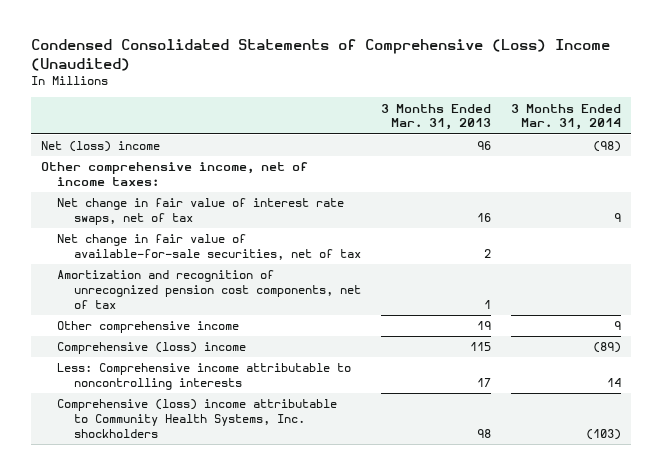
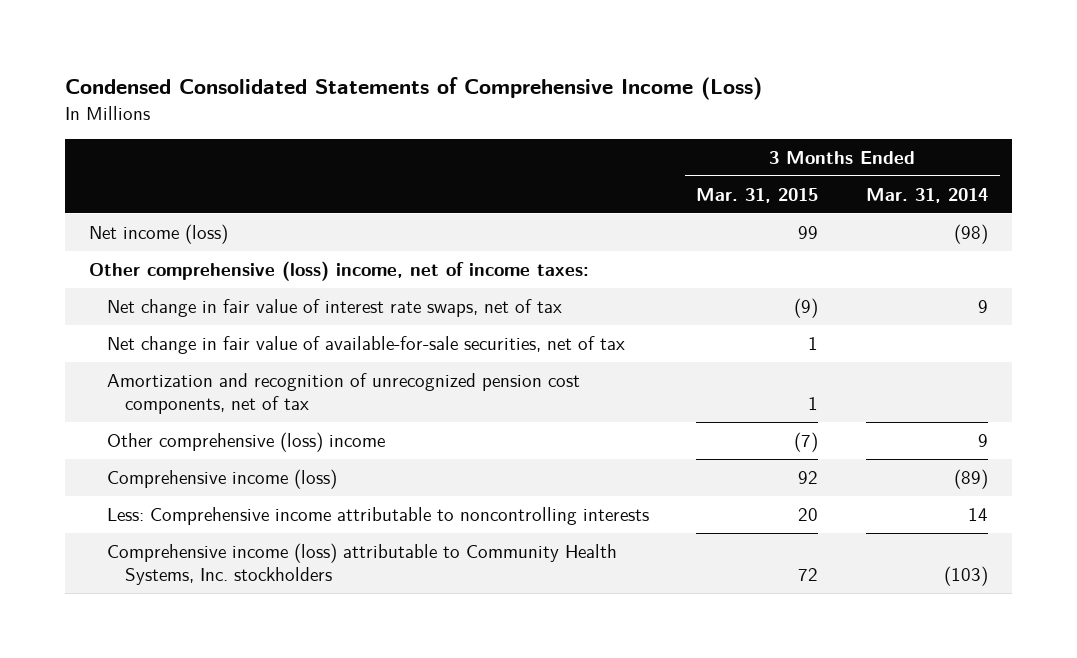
- Condensed Consolidated Statements of Comprehensive (Loss) Income (Unaudited)
+ Condensed Consolidated Statements of Comprehensive Income (Loss)
- | 3 Months Ended Mar. 31, 2013 | 3 Months Ended Mar. 31, 2014
+ | 3 Months Ended Mar. 31, 2015 | 3 Months Ended Mar. 31, 2014
- Net (loss) income | 96 | (98)
- Other comprehensive income, net of income taxes:
+ Net income (loss) | 99 | (98)
+ Other comprehensive (loss) income, net of income taxes:
- Other comprehensive income | 19 | 9
- Comprehensive (loss) income | 115 | (89)
+ Other comprehensive (loss) income | (7) | 9
+ Comprehensive income (loss) | 92 | (89)
- Comprehensive (loss) income attributable to Community Health Systems, Inc. shockholders | 98 | (103)
+ Comprehensive income (loss) attributable to Community Health Systems, Inc. stockholders | 72 | (103)

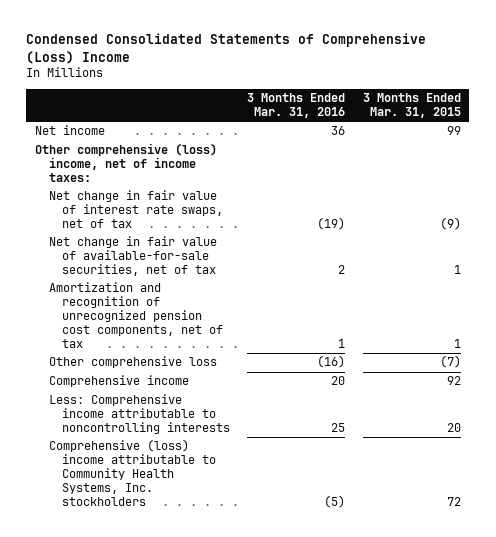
- Condensed Consolidated Statements of Comprehensive Income (Loss)
+ Condensed Consolidated Statements of Comprehensive (Loss) Income
- | 3 Months Ended Mar. 31, 2015 | 3 Months Ended Mar. 31, 2014
+ | 3 Months Ended Mar. 31, 2016 | 3 Months Ended Mar. 31, 2015
- Net income (loss) | 99 | (98)
+ Net income | 36 | 99
- Other comprehensive (loss) income | (7) | 9
- Comprehensive income (loss) | 92 | (89)
+ Other comprehensive loss | (16) | (7)
+ Comprehensive income | 20 | 92
- Comprehensive income (loss) attributable to Community Health Systems, Inc. stockholders | 72 | (103)
+ Comprehensive (loss) income attributable to Community Health Systems, Inc. stockholders | (5) | 72

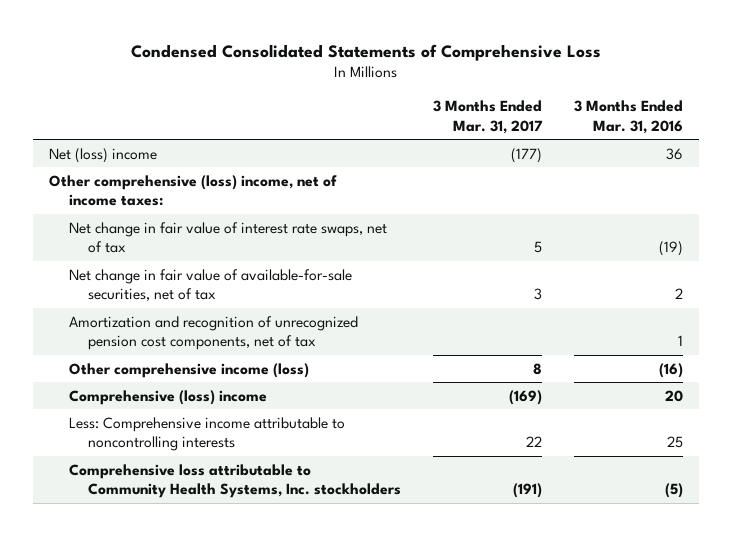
- Condensed Consolidated Statements of Comprehensive (Loss) Income
+ Condensed Consolidated Statements of Comprehensive Loss
- | 3 Months Ended Mar. 31, 2016 | 3 Months Ended Mar. 31, 2015
+ | 3 Months Ended Mar. 31, 2017 | 3 Months Ended Mar. 31, 2016
- Net income | 36 | 99
+ Net (loss) income | (177) | 36
- Other comprehensive loss | (16) | (7)
- Comprehensive income | 20 | 92
+ Other comprehensive income (loss) | 8 | (16)
+ Comprehensive (loss) income | (169) | 20
- Comprehensive (loss) income attributable to Community Health Systems, Inc. stockholders | (5) | 72
+ Comprehensive loss attributable to Community Health Systems, Inc. stockholders | (191) | (5)

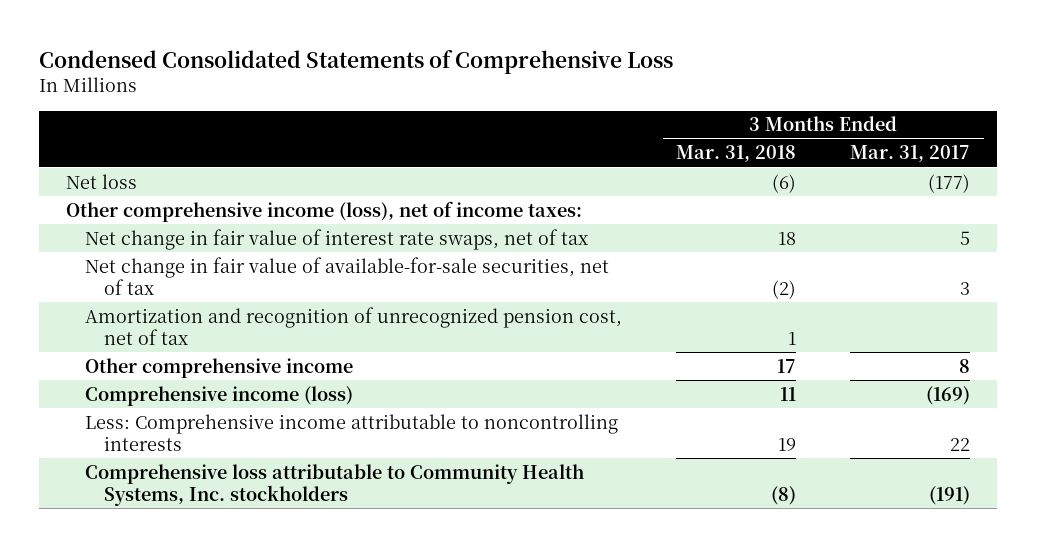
- | 3 Months Ended Mar. 31, 2017 | 3 Months Ended Mar. 31, 2016
+ | 3 Months Ended Mar. 31, 2018 | 3 Months Ended Mar. 31, 2017
- Net (loss) income | (177) | 36
- Other comprehensive (loss) income, net of income taxes:
+ Net loss | (6) | (177)
+ Other comprehensive income (loss), net of income taxes:
- Amortization and recognition of unrecognized pension cost components, net of tax | | 1
- Other comprehensive income (loss) | 8 | (16)
- Comprehensive (loss) income | (169) | 20
+ Amortization and recognition of unrecognized pension cost, net of tax | 1 |
+ Other comprehensive income | 17 | 8
+ Comprehensive income (loss) | 11 | (169)

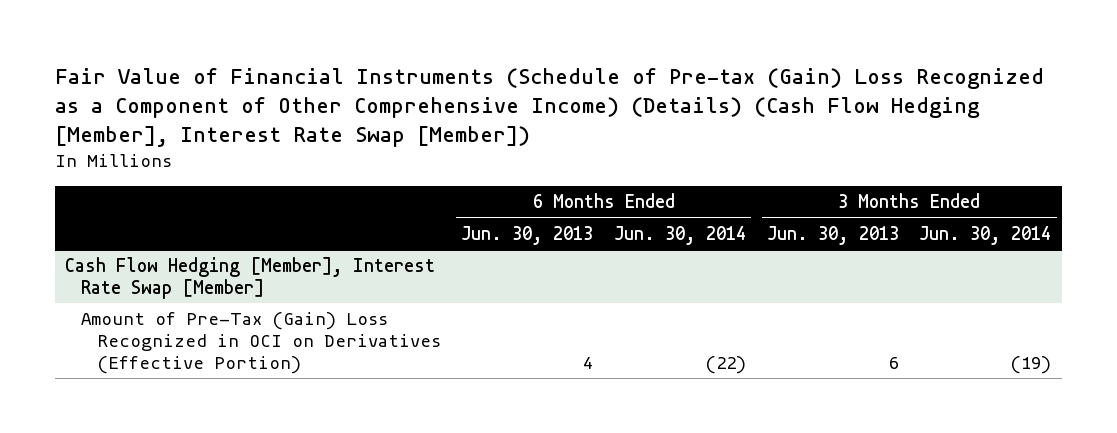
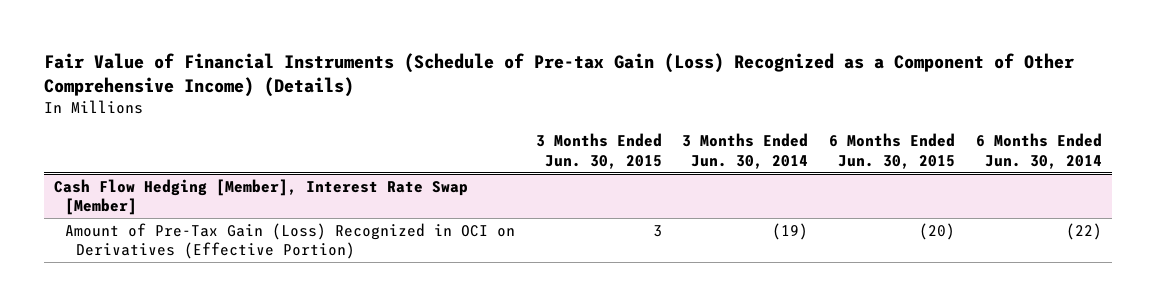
- Fair Value of Financial Instruments (Schedule of Pre-tax (Gain) Loss Recognized as a Component of Other Comprehensive Income) (Details) (Cash Flow Hedging [Member], Interest Rate Swap [Member])
+ Fair Value of Financial Instruments (Schedule of Pre-tax Gain (Loss) Recognized as a Component of Other Comprehensive Income) (Details)
- | 6 Months Ended Jun. 30, 2013 | 6 Months Ended Jun. 30, 2014 | 3 Months Ended Jun. 30, 2013 | 3 Months Ended Jun. 30, 2014
+ | 3 Months Ended Jun. 30, 2015 | 3 Months Ended Jun. 30, 2014 | 6 Months Ended Jun. 30, 2015 | 6 Months Ended Jun. 30, 2014
@ Cash Flow Hedging [Member], Interest Rate Swap [Member]
- Amount of Pre-Tax (Gain) Loss Recognized in OCI on Derivatives (Effective Portion) | 4 | (22) | 6 | (19)
+ Amount of Pre-Tax Gain (Loss) Recognized in OCI on Derivatives (Effective Portion) | 3 | (19) | (20) | (22)

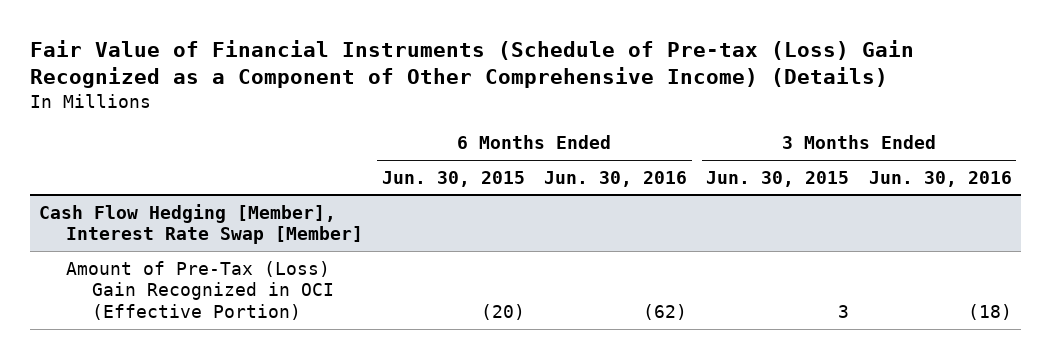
- Fair Value of Financial Instruments (Schedule of Pre-tax Gain (Loss) Recognized as a Component of Other Comprehensive Income) (Details)
+ Fair Value of Financial Instruments (Schedule of Pre-tax (Loss) Gain Recognized as a Component of Other Comprehensive Income) (Details)
- | 3 Months Ended Jun. 30, 2015 | 3 Months Ended Jun. 30, 2014 | 6 Months Ended Jun. 30, 2015 | 6 Months Ended Jun. 30, 2014
+ | 6 Months Ended Jun. 30, 2015 | 6 Months Ended Jun. 30, 2016 | 3 Months Ended Jun. 30, 2015 | 3 Months Ended Jun. 30, 2016
@ Cash Flow Hedging [Member], Interest Rate Swap [Member]
- Amount of Pre-Tax Gain (Loss) Recognized in OCI on Derivatives (Effective Portion) | 3 | (19) | (20) | (22)
+ Amount of Pre-Tax (Loss) Gain Recognized in OCI (Effective Portion) | (20) | (62) | 3 | (18)

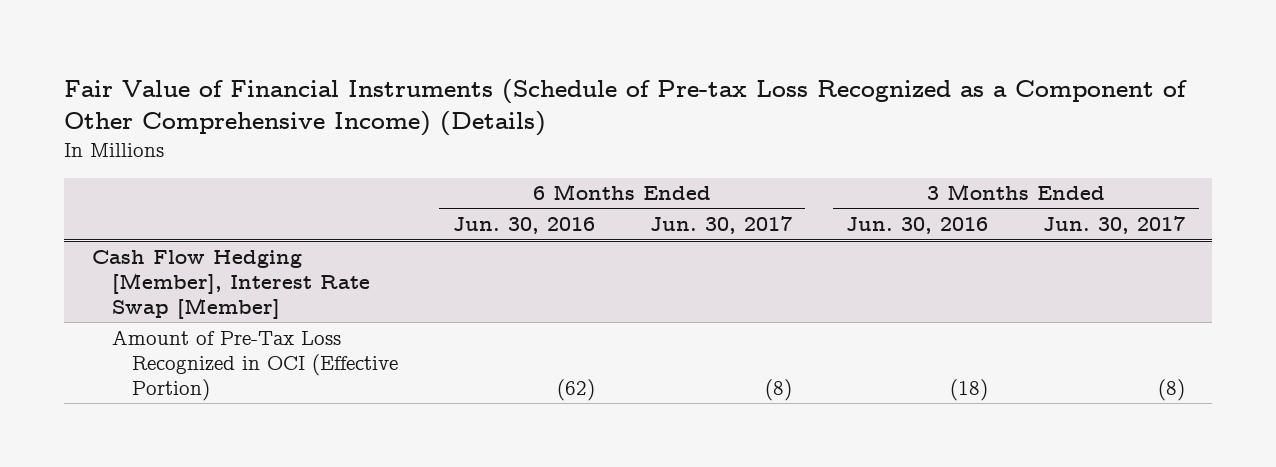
- Fair Value of Financial Instruments (Schedule of Pre-tax (Loss) Gain Recognized as a Component of Other Comprehensive Income) (Details)
+ Fair Value of Financial Instruments (Schedule of Pre-tax Loss Recognized as a Component of Other Comprehensive Income) (Details)
- | 6 Months Ended Jun. 30, 2015 | 6 Months Ended Jun. 30, 2016 | 3 Months Ended Jun. 30, 2015 | 3 Months Ended Jun. 30, 2016
+ | 6 Months Ended Jun. 30, 2016 | 6 Months Ended Jun. 30, 2017 | 3 Months Ended Jun. 30, 2016 | 3 Months Ended Jun. 30, 2017
@ Cash Flow Hedging [Member], Interest Rate Swap [Member]
- Amount of Pre-Tax (Loss) Gain Recognized in OCI (Effective Portion) | (20) | (62) | 3 | (18)
+ Amount of Pre-Tax Loss Recognized in OCI (Effective Portion) | (62) | (8) | (18) | (8)

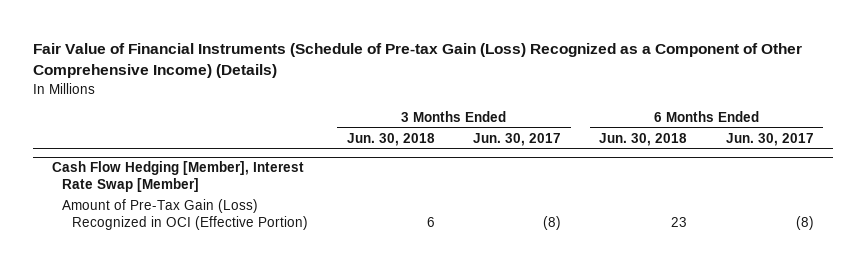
- Fair Value of Financial Instruments (Schedule of Pre-tax Loss Recognized as a Component of Other Comprehensive Income) (Details)
+ Fair Value of Financial Instruments (Schedule of Pre-tax Gain (Loss) Recognized as a Component of Other Comprehensive Income) (Details)
- | 6 Months Ended Jun. 30, 2016 | 6 Months Ended Jun. 30, 2017 | 3 Months Ended Jun. 30, 2016 | 3 Months Ended Jun. 30, 2017
+ | 3 Months Ended Jun. 30, 2018 | 3 Months Ended Jun. 30, 2017 | 6 Months Ended Jun. 30, 2018 | 6 Months Ended Jun. 30, 2017
@ Cash Flow Hedging [Member], Interest Rate Swap [Member]
- Amount of Pre-Tax Loss Recognized in OCI (Effective Portion) | (62) | (8) | (18) | (8)
+ Amount of Pre-Tax Gain (Loss) Recognized in OCI (Effective Portion) | 6 | (8) | 23 | (8)

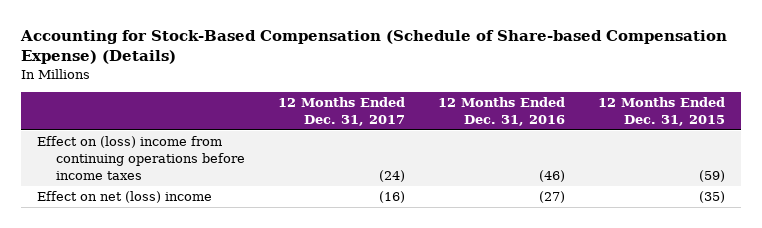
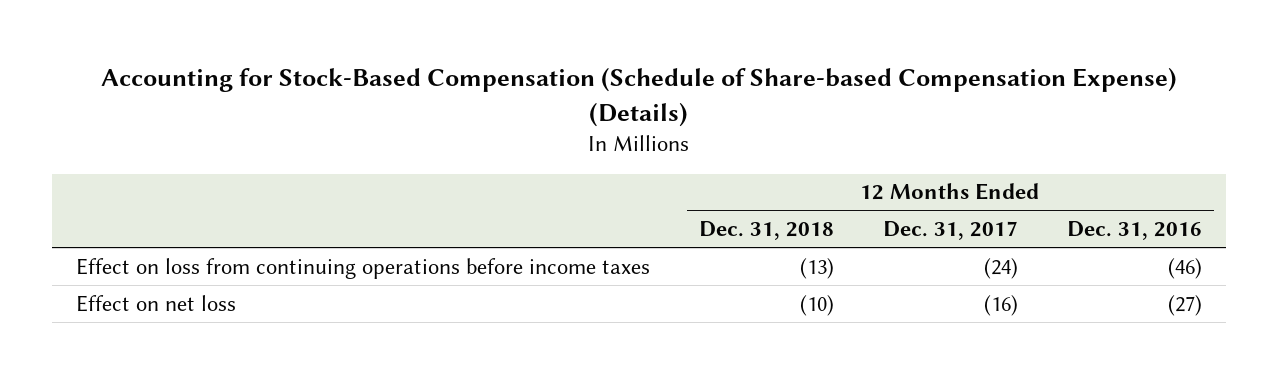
- | 12 Months Ended Dec. 31, 2017 | 12 Months Ended Dec. 31, 2016 | 12 Months Ended Dec. 31, 2015
+ | 12 Months Ended Dec. 31, 2018 | 12 Months Ended Dec. 31, 2017 | 12 Months Ended Dec. 31, 2016
- Effect on (loss) income from continuing operations before income taxes | (24) | (46) | (59)
- Effect on net (loss) income | (16) | (27) | (35)
+ Effect on loss from continuing operations before income taxes | (13) | (24) | (46)
+ Effect on net loss | (10) | (16) | (27)

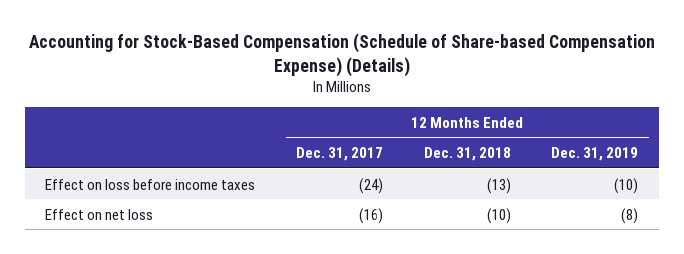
- | 12 Months Ended Dec. 31, 2018 | 12 Months Ended Dec. 31, 2017 | 12 Months Ended Dec. 31, 2016
+ | 12 Months Ended Dec. 31, 2017 | 12 Months Ended Dec. 31, 2018 | 12 Months Ended Dec. 31, 2019
- Effect on loss from continuing operations before income taxes | (13) | (24) | (46)
+ Effect on loss before income taxes | (24) | (13) | (10)

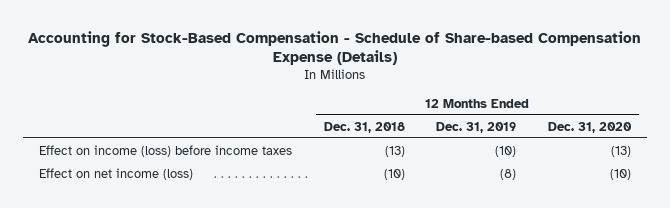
- Accounting for Stock-Based Compensation (Schedule of Share-based Compensation Expense) (Details)
+ Accounting for Stock-Based Compensation - Schedule of Share-based Compensation Expense (Details)
- | 12 Months Ended Dec. 31, 2017 | 12 Months Ended Dec. 31, 2018 | 12 Months Ended Dec. 31, 2019
+ | 12 Months Ended Dec. 31, 2018 | 12 Months Ended Dec. 31, 2019 | 12 Months Ended Dec. 31, 2020
- Effect on loss before income taxes | (24) | (13) | (10)
- Effect on net loss | (16) | (10) | (8)
+ Effect on income (loss) before income taxes | (13) | (10) | (13)
+ Effect on net income (loss) | (10) | (8) | (10)

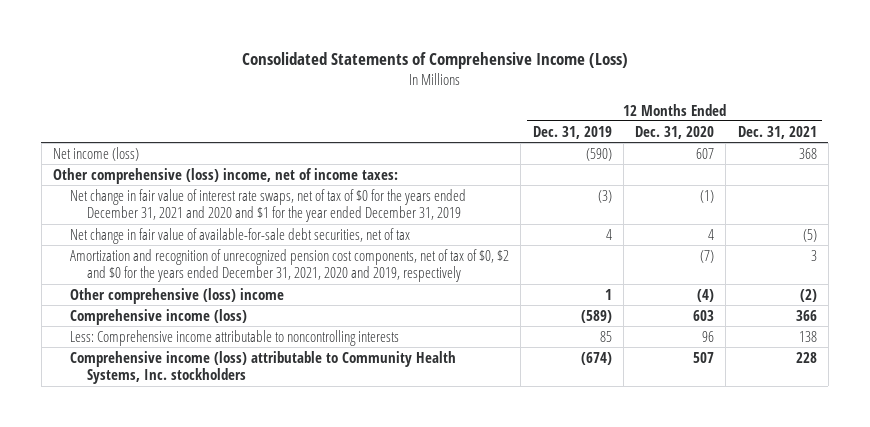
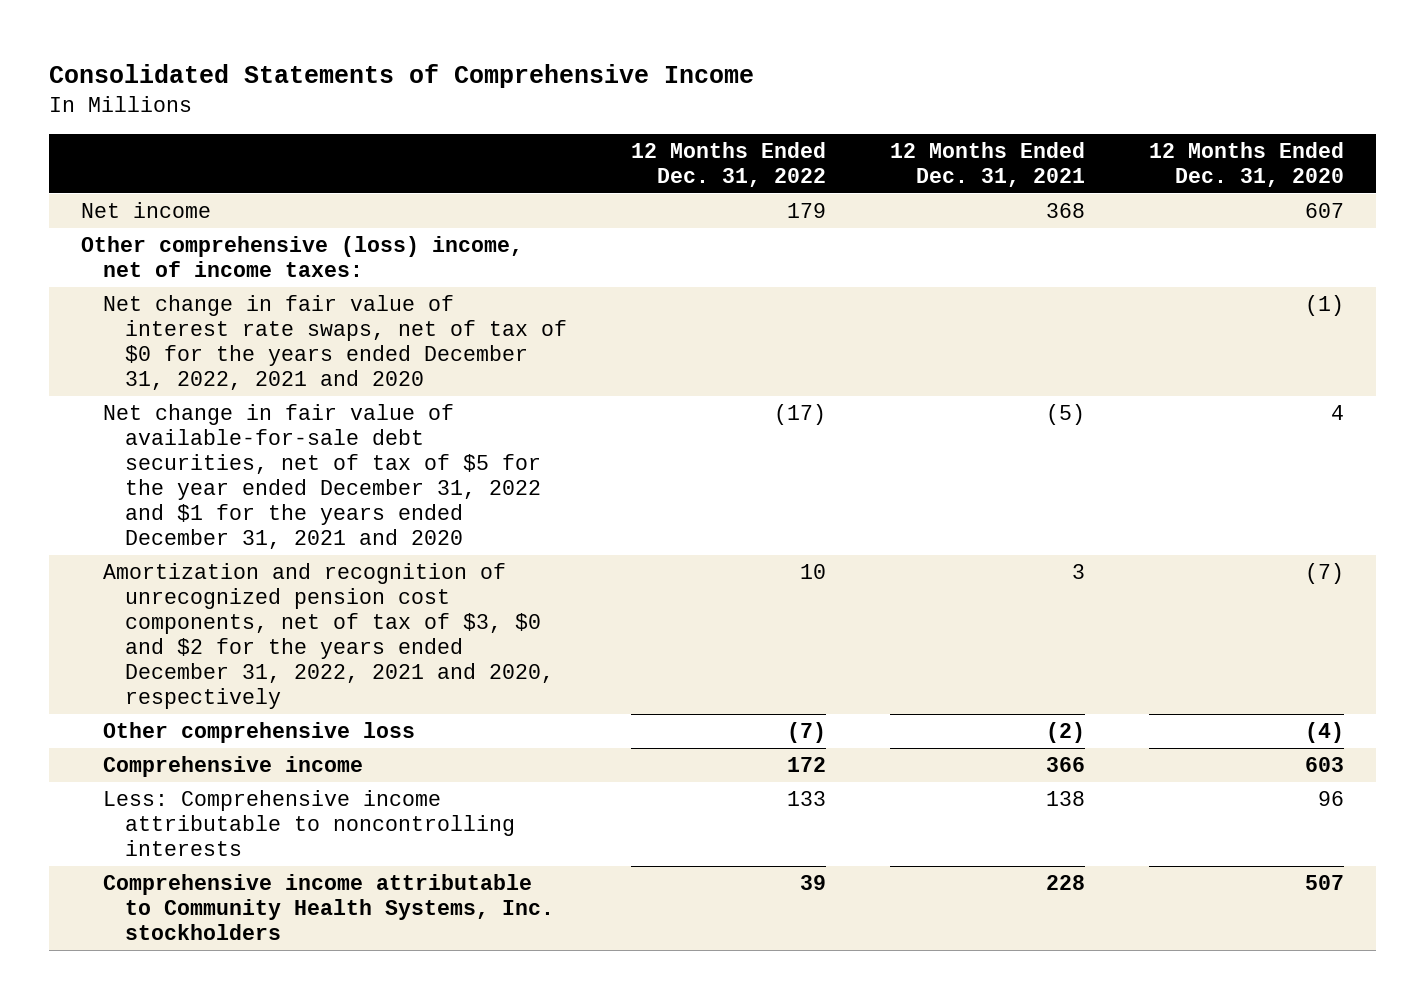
- Consolidated Statements of Comprehensive Income (Loss)
+ Consolidated Statements of Comprehensive Income
- | 12 Months Ended Dec. 31, 2019 | 12 Months Ended Dec. 31, 2020 | 12 Months Ended Dec. 31, 2021
+ | 12 Months Ended Dec. 31, 2022 | 12 Months Ended Dec. 31, 2021 | 12 Months Ended Dec. 31, 2020
- Net income (loss) | (590) | 607 | 368
+ Net income | 179 | 368 | 607
- Net change in fair value of interest rate swaps, net of tax of $0 for the years ended December 31, 2021 and 2020 and $1 for the year ended December 31, 2019 | (3) | (1) |
- Net change in fair value of available-for-sale debt securities, net of tax | 4 | 4 | (5)
- Amortization and recognition of unrecognized pension cost components, net of tax of $0, $2 and $0 for the years ended December 31, 2021, 2020 and 2019, respectively | | (7) | 3
- Other comprehensive (loss) income | 1 | (4) | (2)
- Comprehensive income (loss) | (589) | 603 | 366
+ Net change in fair value of interest rate swaps, net of tax of $0 for the years ended December 31, 2022, 2021 and 2020 | | | (1)
+ Net change in fair value of available-for-sale debt securities, net of tax of $5 for the year ended December 31, 2022 and $1 for the years ended December 31, 2021 and 2020 | (17) | (5) | 4
+ Amortization and recognition of unrecognized pension cost components, net of tax of $3, $0 and $2 for the years ended December 31, 2022, 2021 and 2020, respectively | 10 | 3 | (7)
+ Other comprehensive loss | (7) | (2) | (4)
+ Comprehensive income | 172 | 366 | 603
- Comprehensive income (loss) attributable to Community Health Systems, Inc. stockholders | (674) | 507 | 228
+ Comprehensive income attributable to Community Health Systems, Inc. stockholders | 39 | 228 | 507

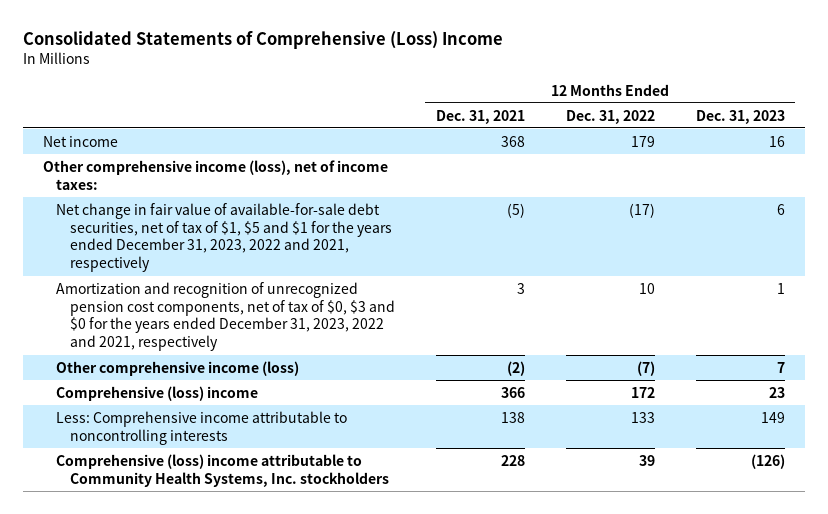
- Consolidated Statements of Comprehensive Income
+ Consolidated Statements of Comprehensive (Loss) Income
- | 12 Months Ended Dec. 31, 2022 | 12 Months Ended Dec. 31, 2021 | 12 Months Ended Dec. 31, 2020
+ | 12 Months Ended Dec. 31, 2021 | 12 Months Ended Dec. 31, 2022 | 12 Months Ended Dec. 31, 2023
- Other comprehensive (loss) income, net of income taxes:
- Net change in fair value of interest rate swaps, net of tax of $0 for the years ended December 31, 2022, 2021 and 2020 | | | (1)
- Net change in fair value of available-for-sale debt securities, net of tax of $5 for the year ended December 31, 2022 and $1 for the years ended December 31, 2021 and 2020 | (17) | (5) | 4
- Amortization and recognition of unrecognized pension cost components, net of tax of $3, $0 and $2 for the years ended December 31, 2022, 2021 and 2020, respectively | 10 | 3 | (7)
- Other comprehensive loss | (7) | (2) | (4)
- Comprehensive income | 172 | 366 | 603
+ Other comprehensive income (loss), net of income taxes:
+ Net change in fair value of available-for-sale debt securities, net of tax of $1, $5 and $1 for the years ended December 31, 2023, 2022 and 2021, respectively | (5) | (17) | 6
+ Amortization and recognition of unrecognized pension cost components, net of tax of $0, $3 and $0 for the years ended December 31, 2023, 2022 and 2021, respectively | 3 | 10 | 1
+ Other comprehensive income (loss) | (2) | (7) | 7
+ Comprehensive (loss) income | 366 | 172 | 23
- Comprehensive income attributable to Community Health Systems, Inc. stockholders | 39 | 228 | 507
+ Comprehensive (loss) income attributable to Community Health Systems, Inc. stockholders | 228 | 39 | (126)

